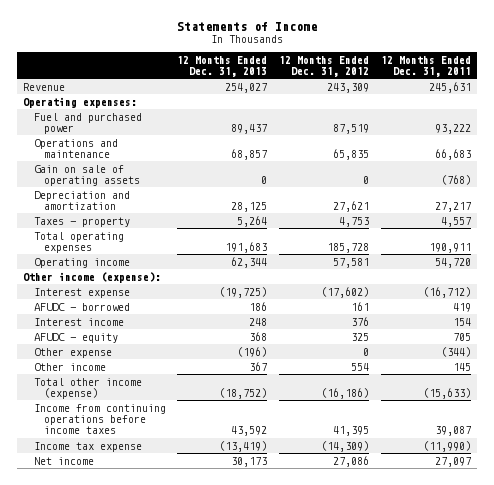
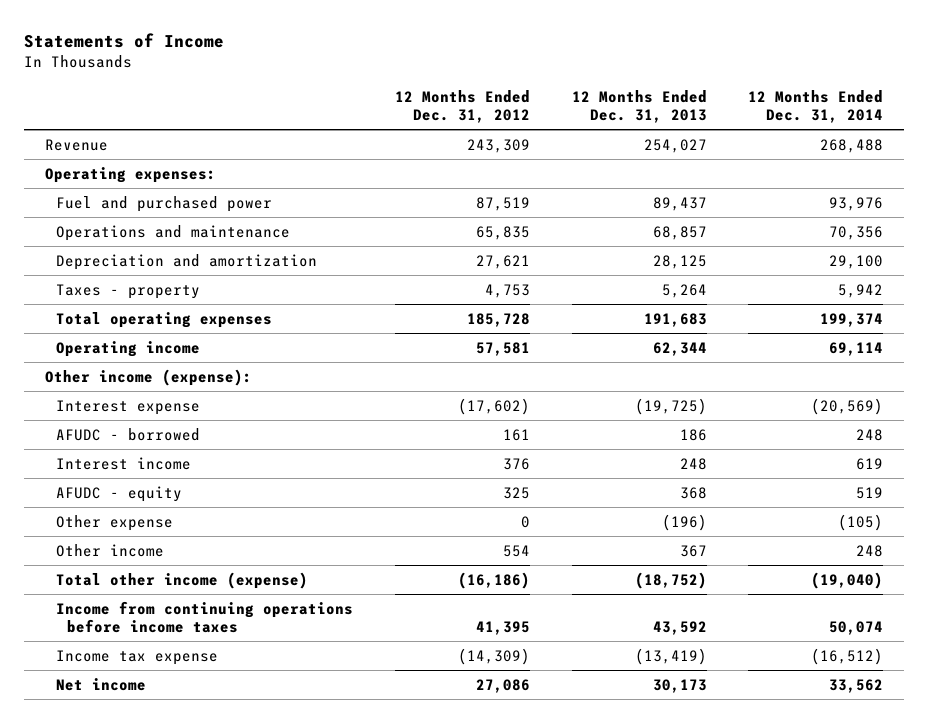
- | 12 Months Ended Dec. 31, 2013 | 12 Months Ended Dec. 31, 2012 | 12 Months Ended Dec. 31, 2011
+ | 12 Months Ended Dec. 31, 2012 | 12 Months Ended Dec. 31, 2013 | 12 Months Ended Dec. 31, 2014
- Gain on sale of operating assets | 0 | 0 | (768)

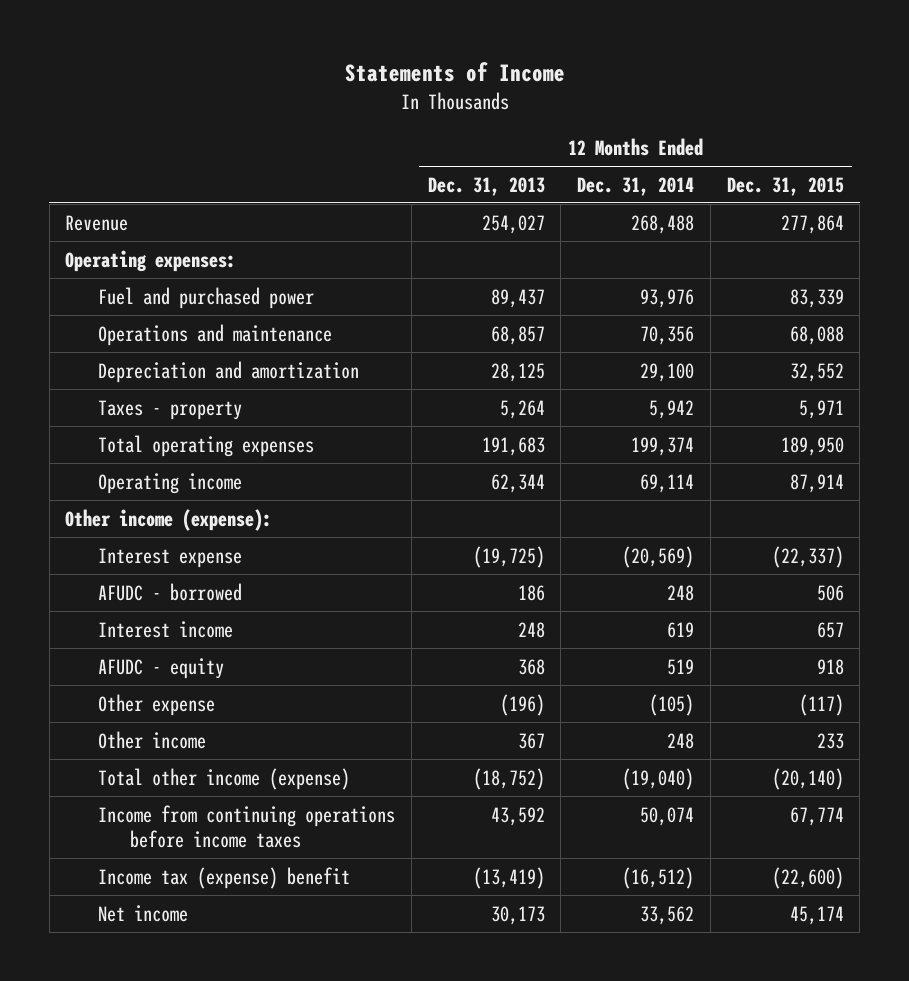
- | 12 Months Ended Dec. 31, 2012 | 12 Months Ended Dec. 31, 2013 | 12 Months Ended Dec. 31, 2014
+ | 12 Months Ended Dec. 31, 2013 | 12 Months Ended Dec. 31, 2014 | 12 Months Ended Dec. 31, 2015
- Income tax expense | (14,309) | (13,419) | (16,512)
+ Income tax (expense) benefit | (13,419) | (16,512) | (22,600)

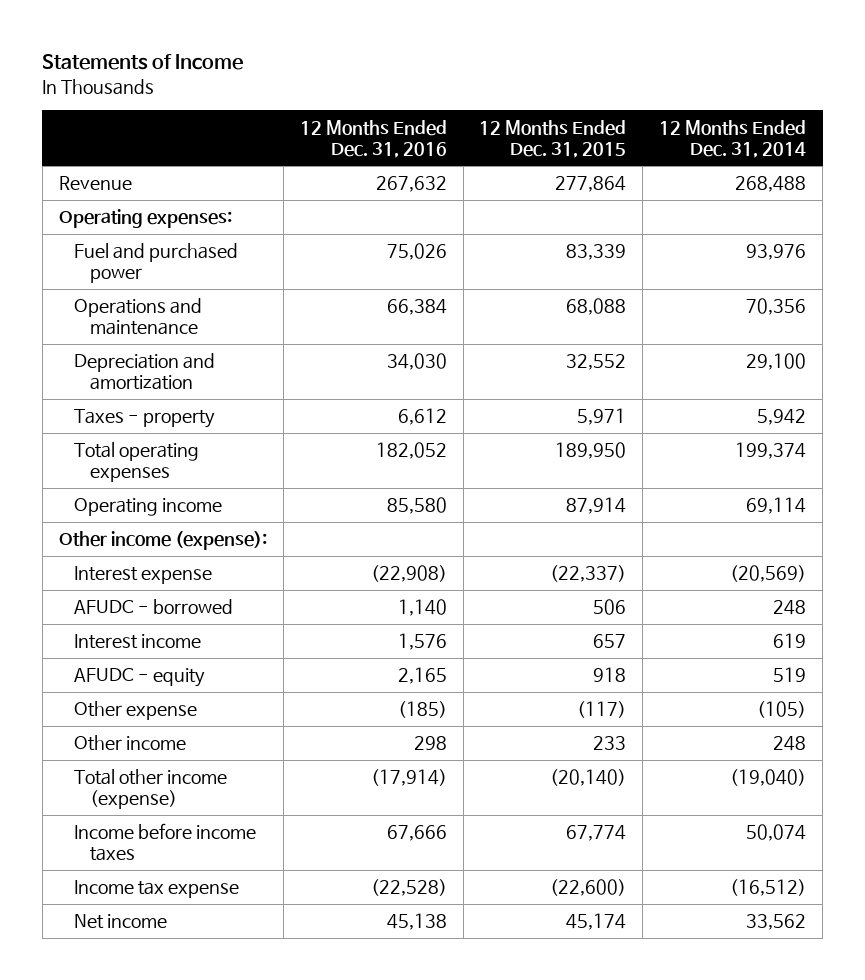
- | 12 Months Ended Dec. 31, 2013 | 12 Months Ended Dec. 31, 2014 | 12 Months Ended Dec. 31, 2015
+ | 12 Months Ended Dec. 31, 2016 | 12 Months Ended Dec. 31, 2015 | 12 Months Ended Dec. 31, 2014
- Income from continuing operations before income taxes | 43,592 | 50,074 | 67,774
- Income tax (expense) benefit | (13,419) | (16,512) | (22,600)
+ Income before income taxes | 67,666 | 67,774 | 50,074
+ Income tax expense | (22,528) | (22,600) | (16,512)

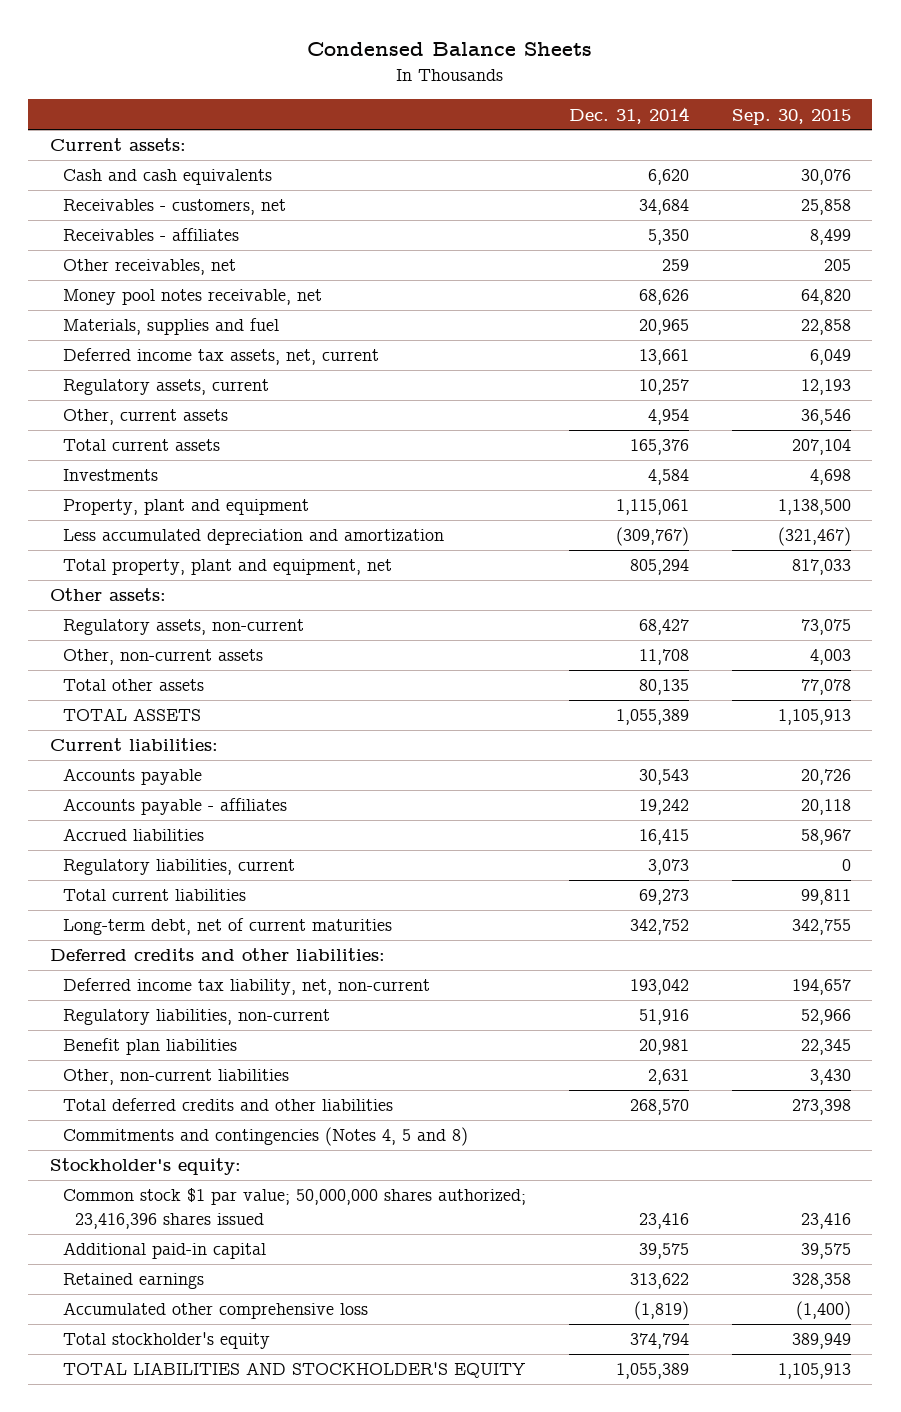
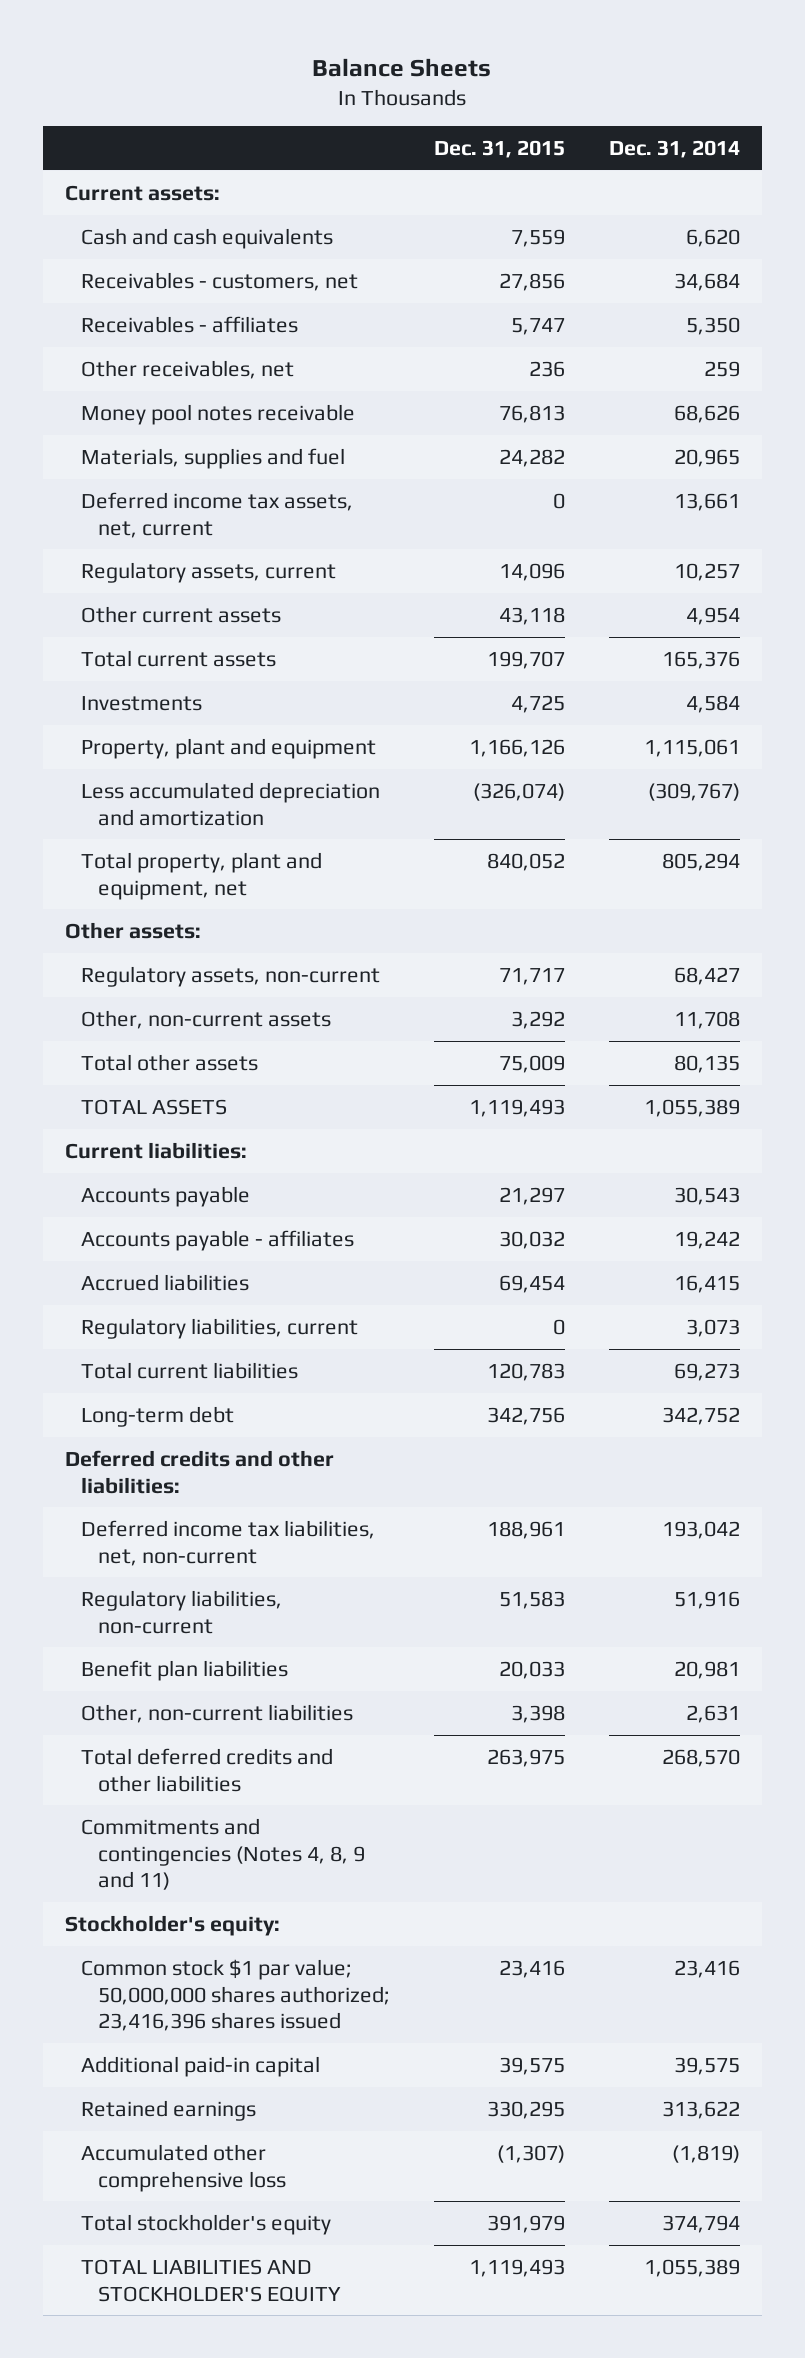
- Condensed Balance Sheets
+ Balance Sheets
- | Dec. 31, 2014 | Sep. 30, 2015
+ | Dec. 31, 2015 | Dec. 31, 2014
- Money pool notes receivable, net | 68,626 | 64,820
+ Money pool notes receivable | 76,813 | 68,626
- Other, current assets | 4,954 | 36,546
+ Other current assets | 43,118 | 4,954
- Long-term debt, net of current maturities | 342,752 | 342,755
+ Long-term debt | 342,756 | 342,752
- Deferred income tax liability, net, non-current | 193,042 | 194,657
+ Deferred income tax liabilities, net, non-current | 188,961 | 193,042
- Commitments and contingencies (Notes 4, 5 and 8)
+ Commitments and contingencies (Notes 4, 8, 9 and 11)

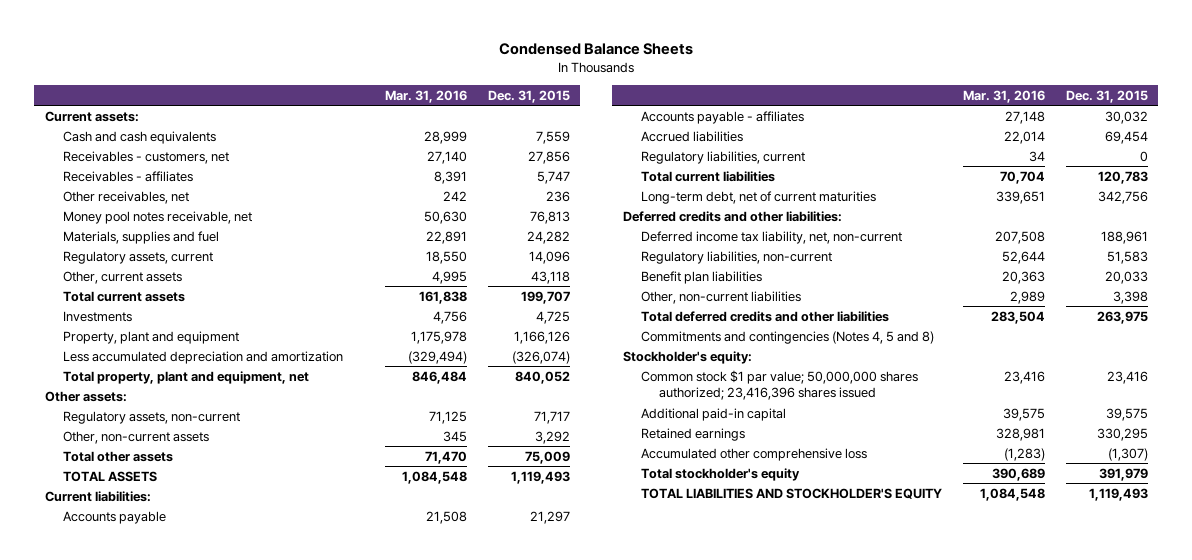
- Balance Sheets
+ Condensed Balance Sheets
- | Dec. 31, 2015 | Dec. 31, 2014
+ | Mar. 31, 2016 | Dec. 31, 2015
- Money pool notes receivable | 76,813 | 68,626
+ Money pool notes receivable, net | 50,630 | 76,813
- Deferred income tax assets, net, current | 0 | 13,661
- Other current assets | 43,118 | 4,954
+ Other, current assets | 4,995 | 43,118
- Long-term debt | 342,756 | 342,752
+ Long-term debt, net of current maturities | 339,651 | 342,756
- Deferred income tax liabilities, net, non-current | 188,961 | 193,042
+ Deferred income tax liability, net, non-current | 207,508 | 188,961
- Commitments and contingencies (Notes 4, 8, 9 and 11)
+ Commitments and contingencies (Notes 4, 5 and 8)

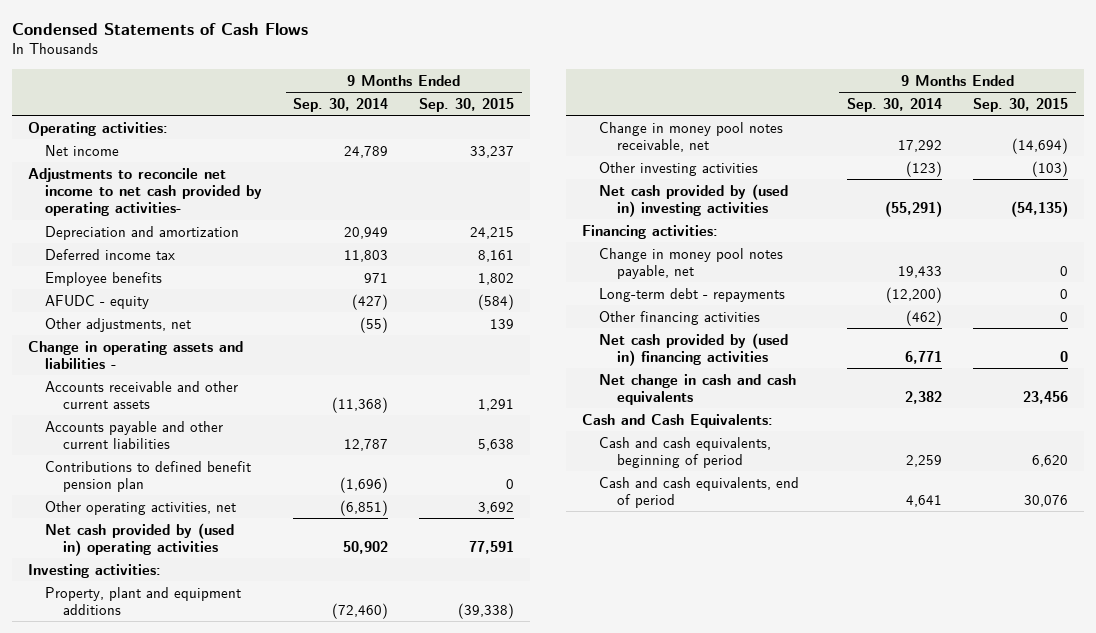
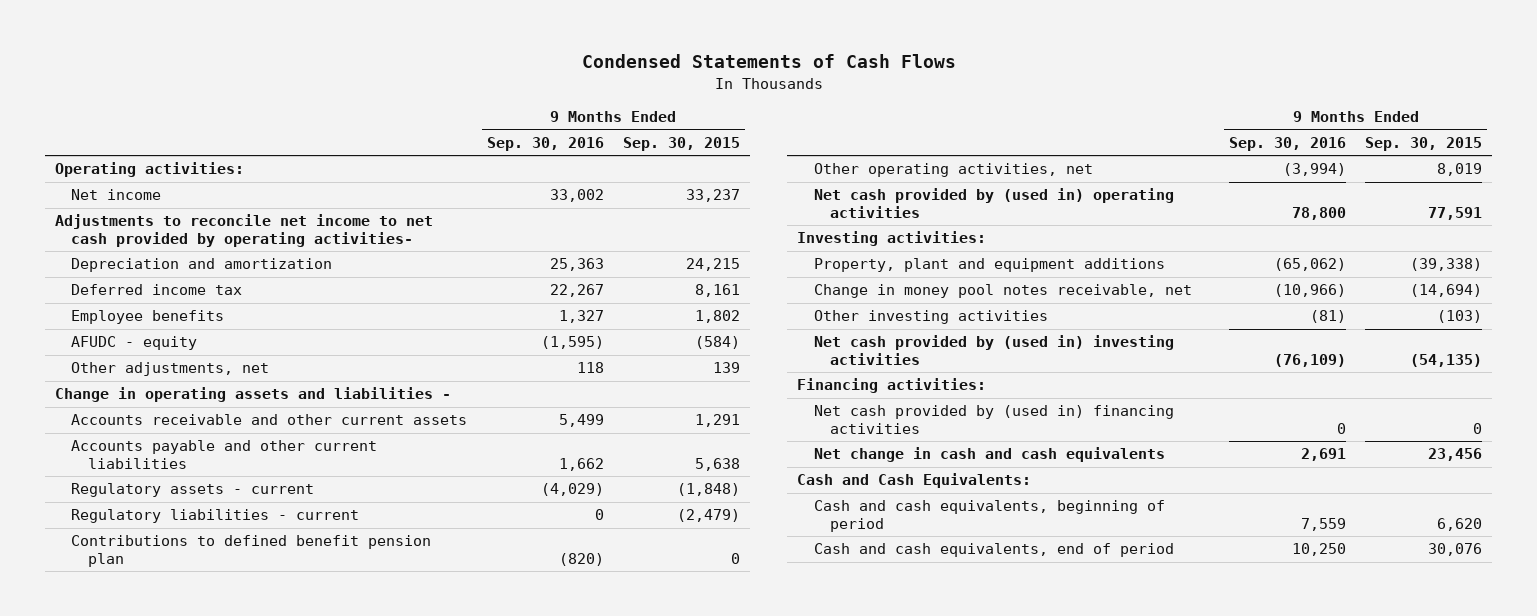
- | 9 Months Ended Sep. 30, 2014 | 9 Months Ended Sep. 30, 2015
+ | 9 Months Ended Sep. 30, 2016 | 9 Months Ended Sep. 30, 2015
+ Regulatory assets - current | (4,029) | (1,848)
+ Regulatory liabilities - current | 0 | (2,479)
- Other operating activities, net | (6,851) | 3,692
+ Other operating activities, net | (3,994) | 8,019
- Change in money pool notes payable, net | 19,433 | 0
- Long-term debt - repayments | (12,200) | 0
- Other financing activities | (462) | 0

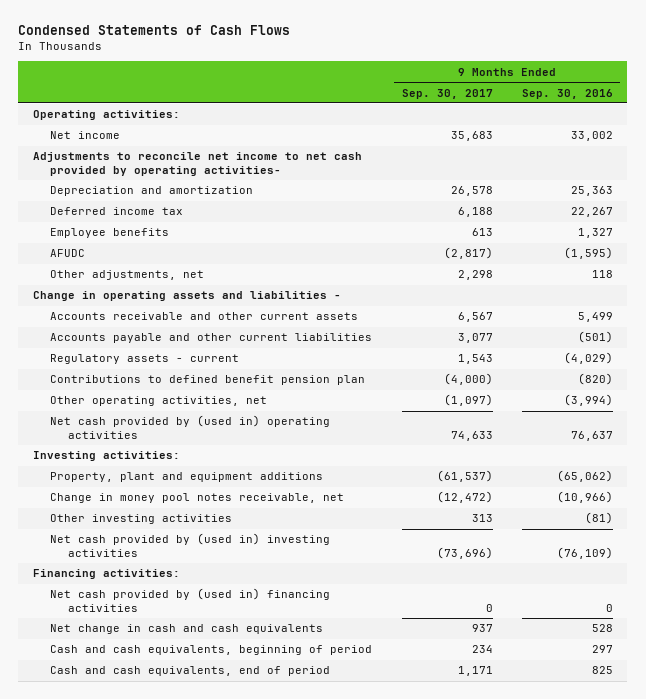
- | 9 Months Ended Sep. 30, 2016 | 9 Months Ended Sep. 30, 2015
+ | 9 Months Ended Sep. 30, 2017 | 9 Months Ended Sep. 30, 2016
- AFUDC - equity | (1,595) | (584)
+ AFUDC | (2,817) | (1,595)
- Accounts payable and other current liabilities | 1,662 | 5,638
+ Accounts payable and other current liabilities | 3,077 | (501)
- Regulatory liabilities - current | 0 | (2,479)
- Net cash provided by (used in) operating activities | 78,800 | 77,591
+ Net cash provided by (used in) operating activities | 74,633 | 76,637
- Net change in cash and cash equivalents | 2,691 | 23,456
- Cash and Cash Equivalents:
- Cash and cash equivalents, beginning of period | 7,559 | 6,620
- Cash and cash equivalents, end of period | 10,250 | 30,076
+ Net change in cash and cash equivalents | 937 | 528
+ Cash and cash equivalents, beginning of period | 234 | 297
+ Cash and cash equivalents, end of period | 1,171 | 825

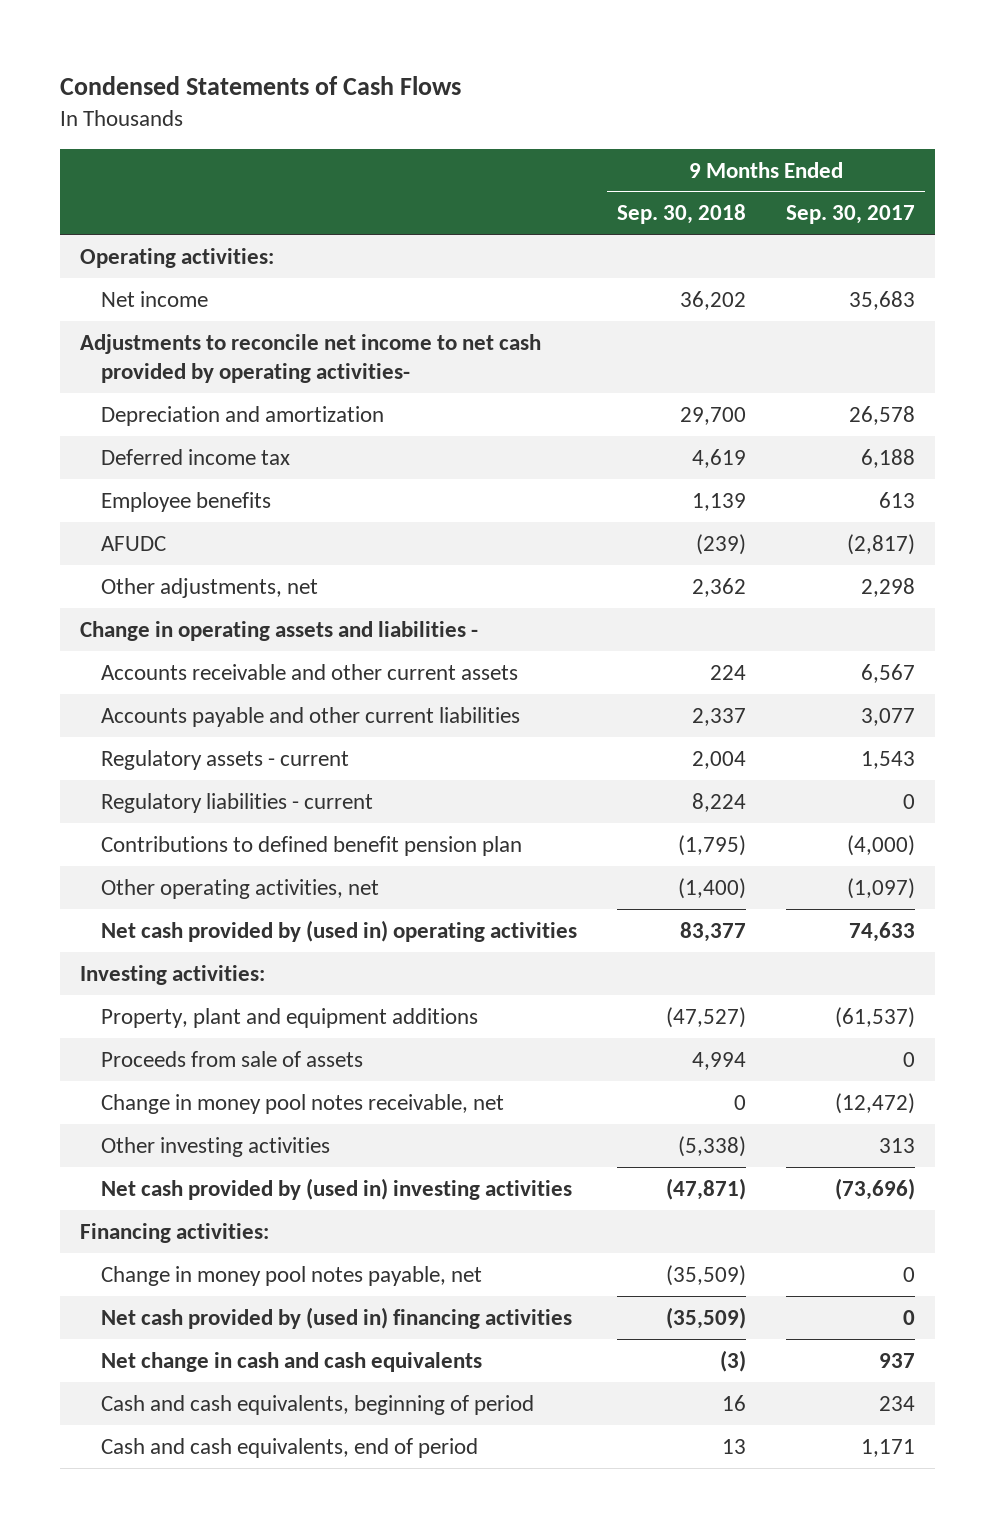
- | 9 Months Ended Sep. 30, 2017 | 9 Months Ended Sep. 30, 2016
+ | 9 Months Ended Sep. 30, 2018 | 9 Months Ended Sep. 30, 2017
+ Regulatory liabilities - current | 8,224 | 0
+ Proceeds from sale of assets | 4,994 | 0
+ Change in money pool notes payable, net | (35,509) | 0

